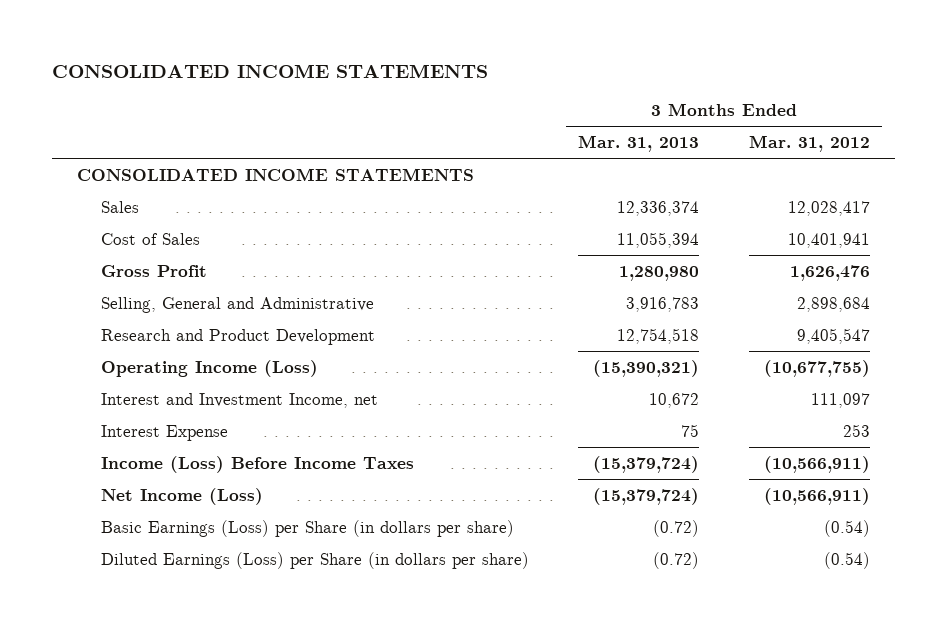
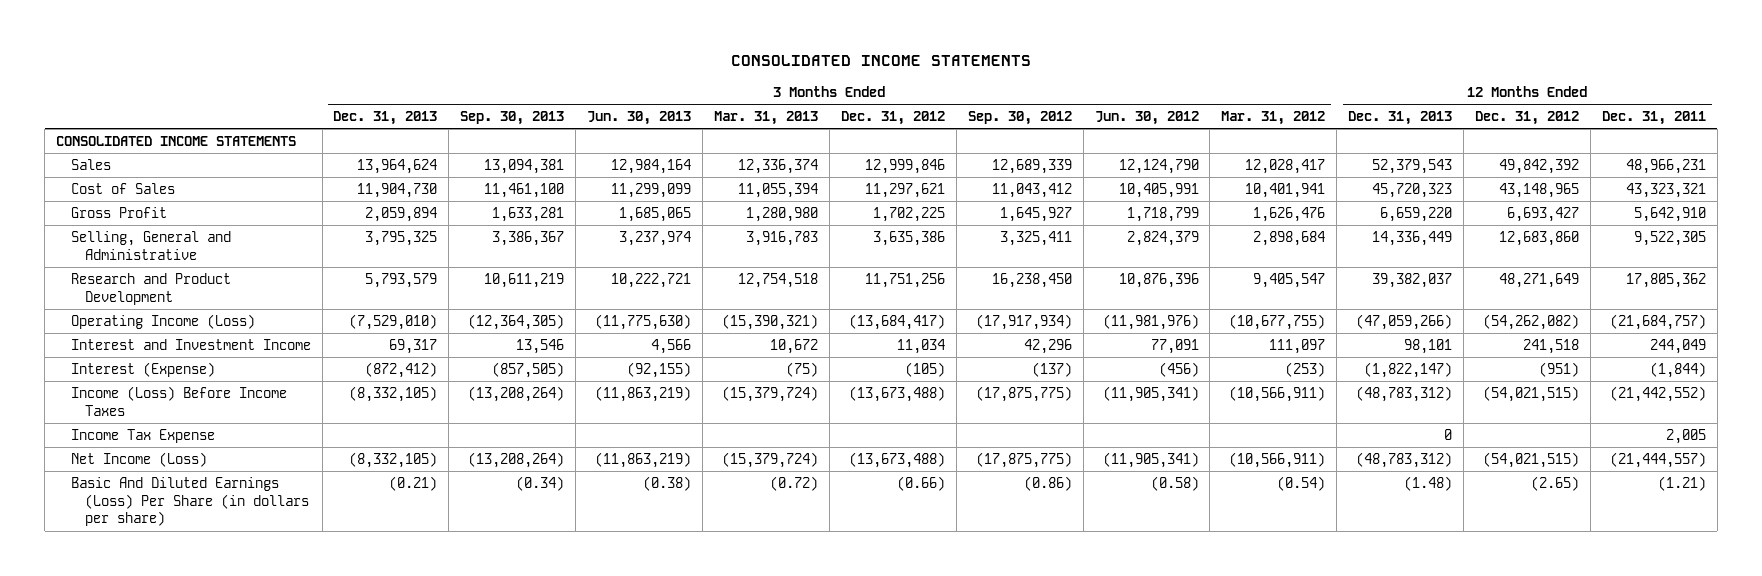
- | 3 Months Ended Mar. 31, 2013 | 3 Months Ended Mar. 31, 2012
+ | 3 Months Ended Dec. 31, 2013 | 3 Months Ended Sep. 30, 2013 | 3 Months Ended Jun. 30, 2013 | 3 Months Ended Mar. 31, 2013 | 3 Months Ended Dec. 31, 2012 | 3 Months Ended Sep. 30, 2012 | 3 Months Ended Jun. 30, 2012 | 3 Months Ended Mar. 31, 2012 | 12 Months Ended Dec. 31, 2013 | 12 Months Ended Dec. 31, 2012 | 12 Months Ended Dec. 31, 2011
- Interest and Investment Income, net | 10,672 | 111,097
- Interest Expense | 75 | 253
+ Interest and Investment Income | 69,317 | 13,546 | 4,566 | 10,672 | 11,034 | 42,296 | 77,091 | 111,097 | 98,101 | 241,518 | 244,049
+ Interest (Expense) | (872,412) | (857,505) | (92,155) | (75) | (105) | (137) | (456) | (253) | (1,822,147) | (951) | (1,844)
+ Income Tax Expense | | | | | | | | | 0 | | 2,005
- Basic Earnings (Loss) per Share (in dollars per share) | (0.72) | (0.54)
- Diluted Earnings (Loss) per Share (in dollars per share) | (0.72) | (0.54)
+ Basic And Diluted Earnings (Loss) Per Share (in dollars per share) | (0.21) | (0.34) | (0.38) | (0.72) | (0.66) | (0.86) | (0.58) | (0.54) | (1.48) | (2.65) | (1.21)

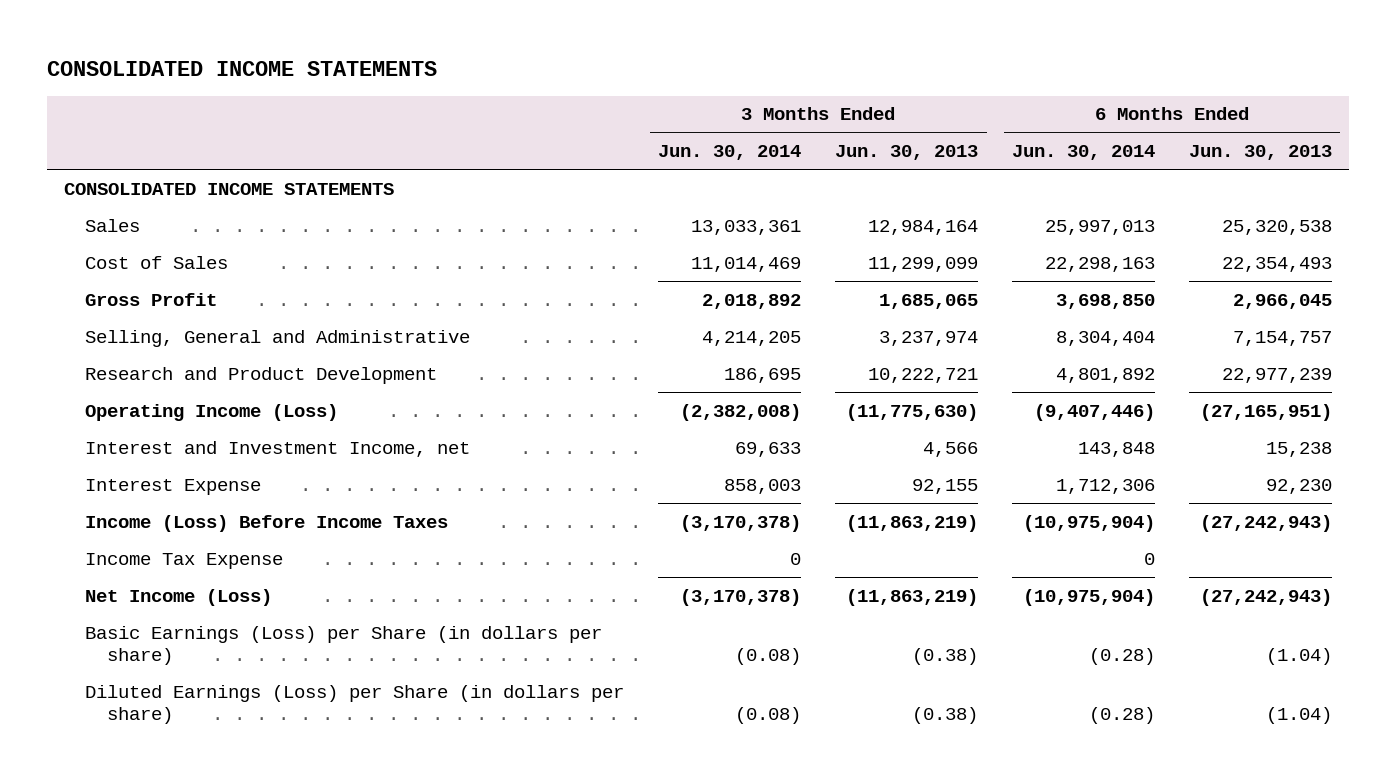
- | 3 Months Ended Dec. 31, 2013 | 3 Months Ended Sep. 30, 2013 | 3 Months Ended Jun. 30, 2013 | 3 Months Ended Mar. 31, 2013 | 3 Months Ended Dec. 31, 2012 | 3 Months Ended Sep. 30, 2012 | 3 Months Ended Jun. 30, 2012 | 3 Months Ended Mar. 31, 2012 | 12 Months Ended Dec. 31, 2013 | 12 Months Ended Dec. 31, 2012 | 12 Months Ended Dec. 31, 2011
+ | 3 Months Ended Jun. 30, 2014 | 3 Months Ended Jun. 30, 2013 | 6 Months Ended Jun. 30, 2014 | 6 Months Ended Jun. 30, 2013
- Interest and Investment Income | 69,317 | 13,546 | 4,566 | 10,672 | 11,034 | 42,296 | 77,091 | 111,097 | 98,101 | 241,518 | 244,049
- Interest (Expense) | (872,412) | (857,505) | (92,155) | (75) | (105) | (137) | (456) | (253) | (1,822,147) | (951) | (1,844)
+ Interest and Investment Income, net | 69,633 | 4,566 | 143,848 | 15,238
+ Interest Expense | 858,003 | 92,155 | 1,712,306 | 92,230
- Basic And Diluted Earnings (Loss) Per Share (in dollars per share) | (0.21) | (0.34) | (0.38) | (0.72) | (0.66) | (0.86) | (0.58) | (0.54) | (1.48) | (2.65) | (1.21)
+ Basic Earnings (Loss) per Share (in dollars per share) | (0.08) | (0.38) | (0.28) | (1.04)
+ Diluted Earnings (Loss) per Share (in dollars per share) | (0.08) | (0.38) | (0.28) | (1.04)

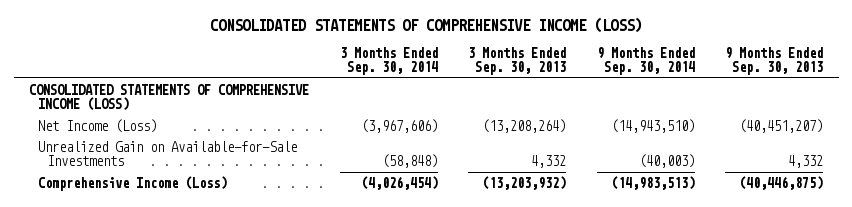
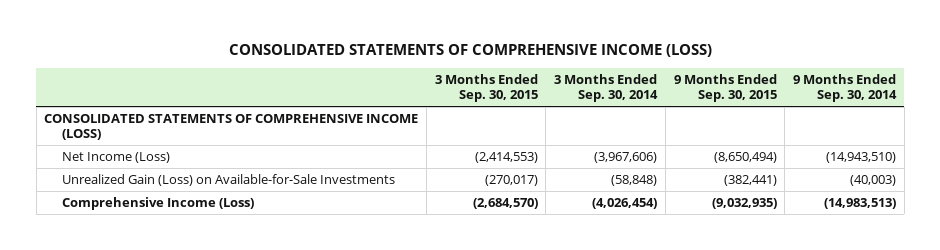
- | 3 Months Ended Sep. 30, 2014 | 3 Months Ended Sep. 30, 2013 | 9 Months Ended Sep. 30, 2014 | 9 Months Ended Sep. 30, 2013
+ | 3 Months Ended Sep. 30, 2015 | 3 Months Ended Sep. 30, 2014 | 9 Months Ended Sep. 30, 2015 | 9 Months Ended Sep. 30, 2014
- Unrealized Gain on Available-for-Sale Investments | (58,848) | 4,332 | (40,003) | 4,332
+ Unrealized Gain (Loss) on Available-for-Sale Investments | (270,017) | (58,848) | (382,441) | (40,003)

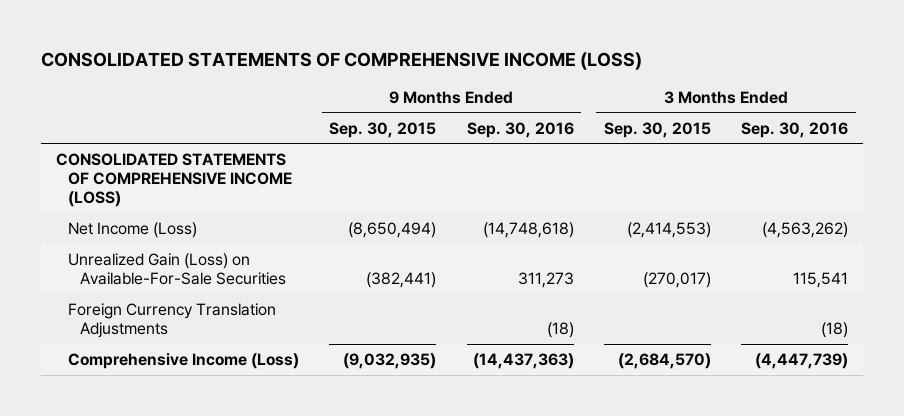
- | 3 Months Ended Sep. 30, 2015 | 3 Months Ended Sep. 30, 2014 | 9 Months Ended Sep. 30, 2015 | 9 Months Ended Sep. 30, 2014
+ | 9 Months Ended Sep. 30, 2015 | 9 Months Ended Sep. 30, 2016 | 3 Months Ended Sep. 30, 2015 | 3 Months Ended Sep. 30, 2016
- Unrealized Gain (Loss) on Available-for-Sale Investments | (270,017) | (58,848) | (382,441) | (40,003)
+ Unrealized Gain (Loss) on Available-For-Sale Securities | (382,441) | 311,273 | (270,017) | 115,541
+ Foreign Currency Translation Adjustments | | (18) | | (18)

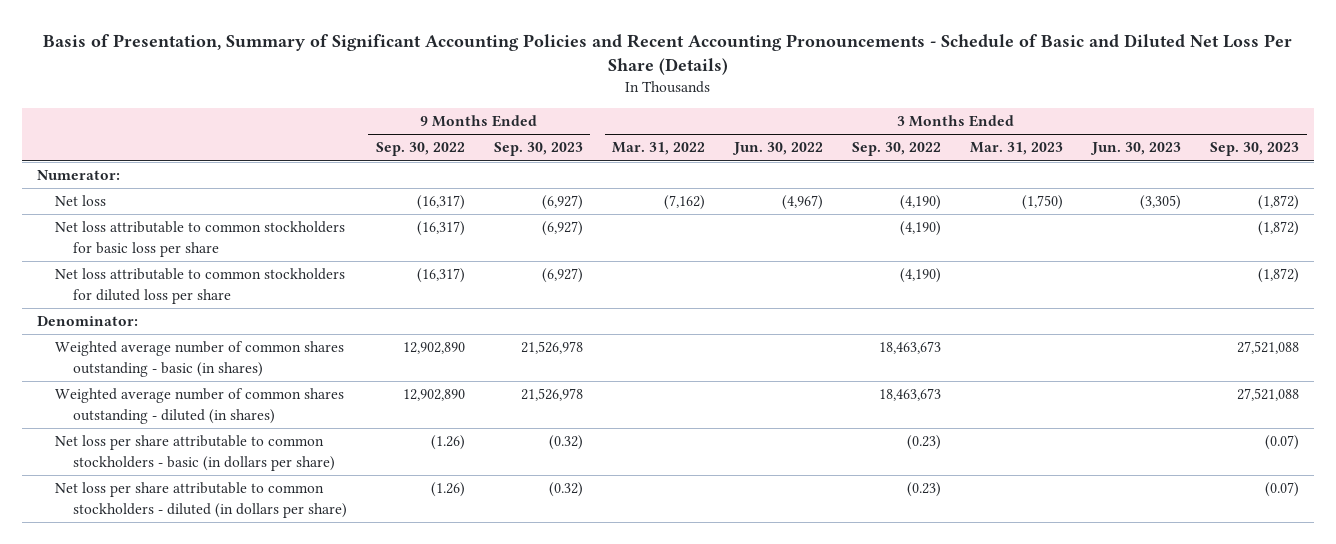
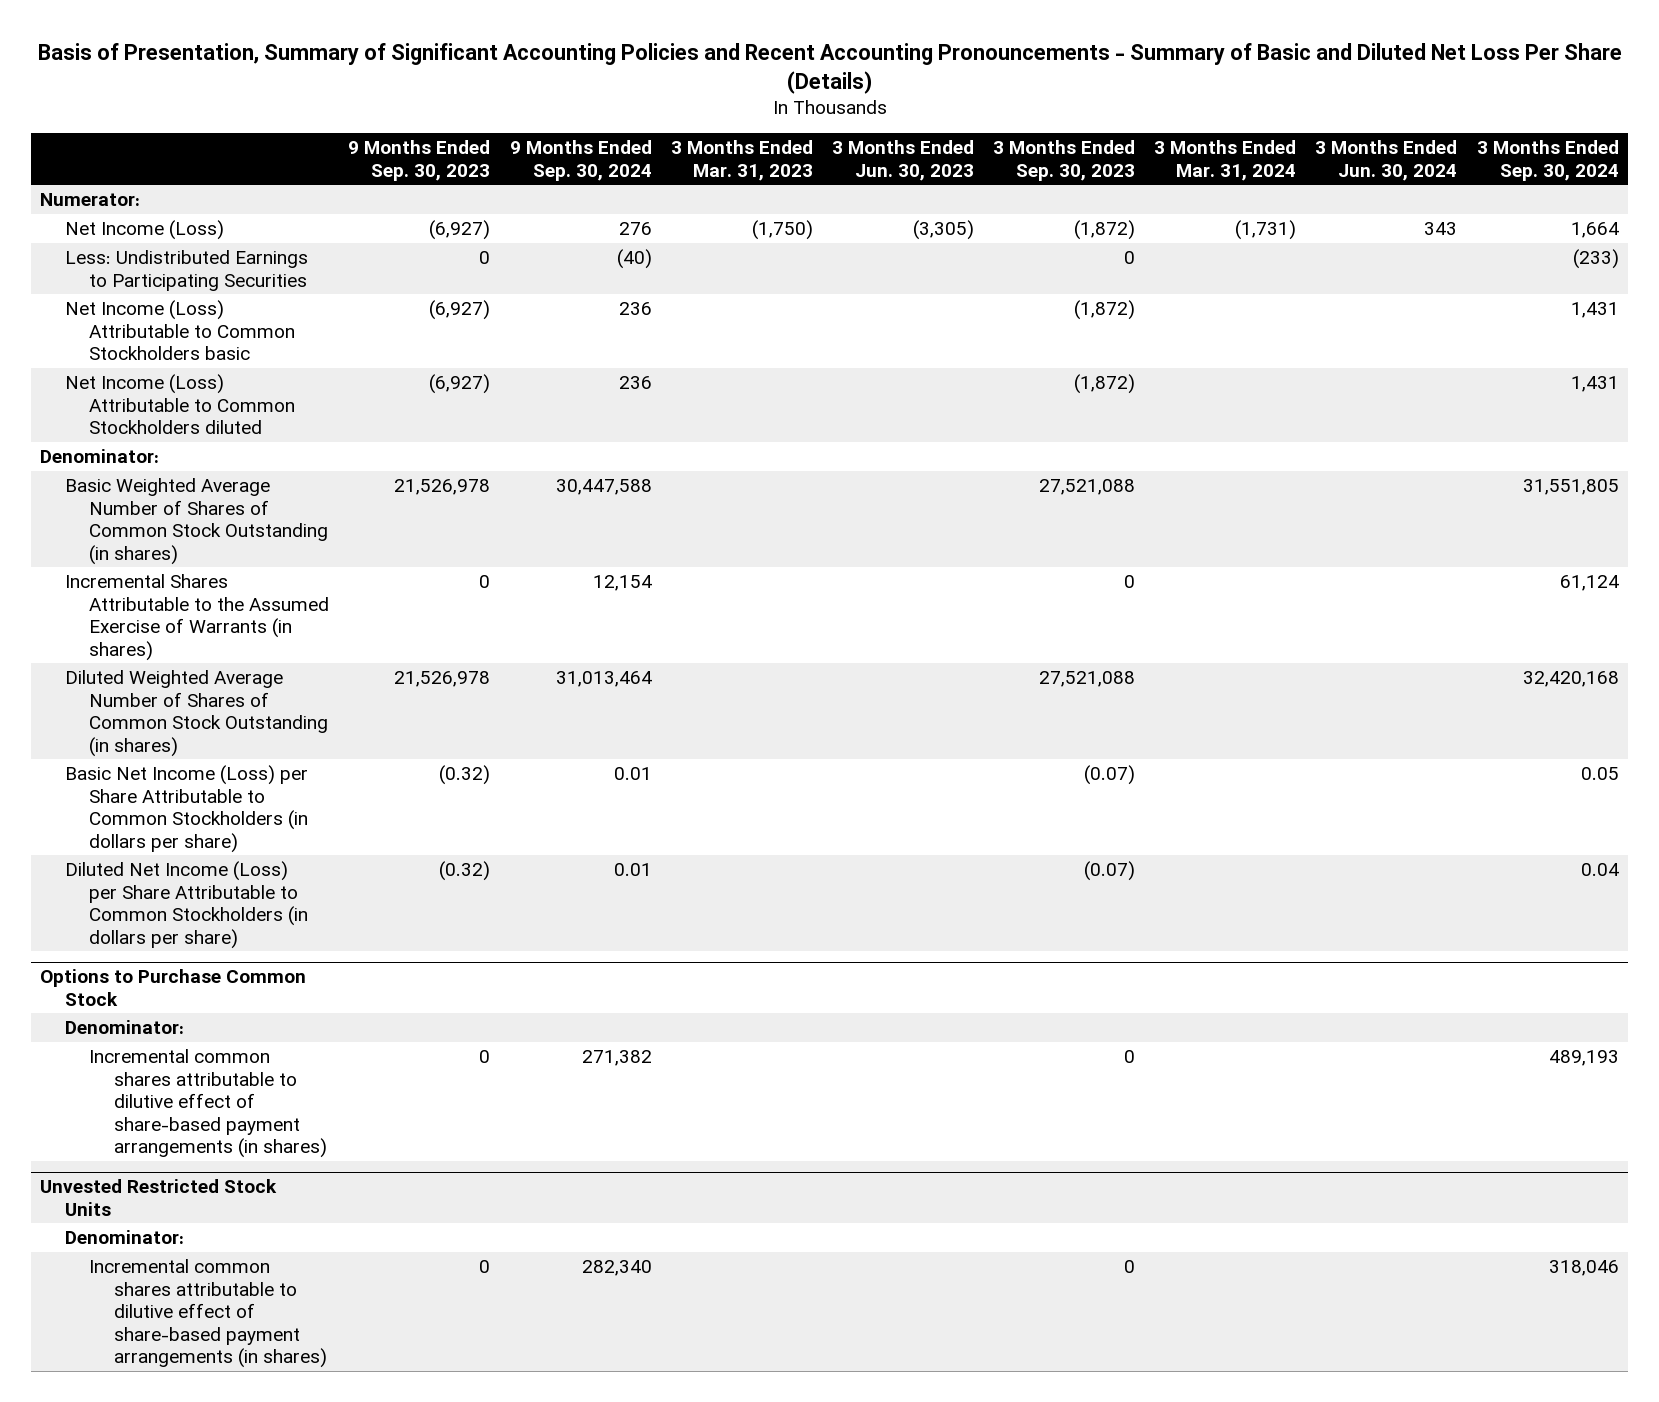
- Basis of Presentation, Summary of Significant Accounting Policies and Recent Accounting Pronouncements - Schedule of Basic and Diluted Net Loss Per Share (Details)
+ Basis of Presentation, Summary of Significant Accounting Policies and Recent Accounting Pronouncements - Summary of Basic and Diluted Net Loss Per Share (Details)
- | 9 Months Ended Sep. 30, 2022 | 9 Months Ended Sep. 30, 2023 | 3 Months Ended Mar. 31, 2022 | 3 Months Ended Jun. 30, 2022 | 3 Months Ended Sep. 30, 2022 | 3 Months Ended Mar. 31, 2023 | 3 Months Ended Jun. 30, 2023 | 3 Months Ended Sep. 30, 2023
+ | 9 Months Ended Sep. 30, 2023 | 9 Months Ended Sep. 30, 2024 | 3 Months Ended Mar. 31, 2023 | 3 Months Ended Jun. 30, 2023 | 3 Months Ended Sep. 30, 2023 | 3 Months Ended Mar. 31, 2024 | 3 Months Ended Jun. 30, 2024 | 3 Months Ended Sep. 30, 2024
- Net loss | (16,317) | (6,927) | (7,162) | (4,967) | (4,190) | (1,750) | (3,305) | (1,872)
- Net loss attributable to common stockholders for basic loss per share | (16,317) | (6,927) | | | (4,190) | | | (1,872)
- Net loss attributable to common stockholders for diluted loss per share | (16,317) | (6,927) | | | (4,190) | | | (1,872)
+ Net Income (Loss) | (6,927) | 276 | (1,750) | (3,305) | (1,872) | (1,731) | 343 | 1,664
+ Less: Undistributed Earnings to Participating Securities | 0 | (40) | | | 0 | | | (233)
+ Net Income (Loss) Attributable to Common Stockholders basic | (6,927) | 236 | | | (1,872) | | | 1,431
+ Net Income (Loss) Attributable to Common Stockholders diluted | (6,927) | 236 | | | (1,872) | | | 1,431
- Weighted average number of common shares outstanding - basic (in shares) | 12,902,890 | 21,526,978 | | | 18,463,673 | | | 27,521,088
- Weighted average number of common shares outstanding - diluted (in shares) | 12,902,890 | 21,526,978 | | | 18,463,673 | | | 27,521,088
- Net loss per share attributable to common stockholders - basic (in dollars per share) | (1.26) | (0.32) | | | (0.23) | | | (0.07)
- Net loss per share attributable to common stockholders - diluted (in dollars per share) | (1.26) | (0.32) | | | (0.23) | | | (0.07)
+ Basic Weighted Average Number of Shares of Common Stock Outstanding (in shares) | 21,526,978 | 30,447,588 | | | 27,521,088 | | | 31,551,805
+ Incremental Shares Attributable to the Assumed Exercise of Warrants (in shares) | 0 | 12,154 | | | 0 | | | 61,124
+ Diluted Weighted Average Number of Shares of Common Stock Outstanding (in shares) | 21,526,978 | 31,013,464 | | | 27,521,088 | | | 32,420,168
+ Basic Net Income (Loss) per Share Attributable to Common Stockholders (in dollars per share) | (0.32) | 0.01 | | | (0.07) | | | 0.05
+ Diluted Net Income (Loss) per Share Attributable to Common Stockholders (in dollars per share) | (0.32) | 0.01 | | | (0.07) | | | 0.04
+ Options to Purchase Common Stock
+ Denominator:
+ Incremental common shares attributable to dilutive effect of share-based payment arrangements (in shares) | 0 | 271,382 | | | 0 | | | 489,193
+ Unvested Restricted Stock Units
+ Denominator:
+ Incremental common shares attributable to dilutive effect of share-based payment arrangements (in shares) | 0 | 282,340 | | | 0 | | | 318,046

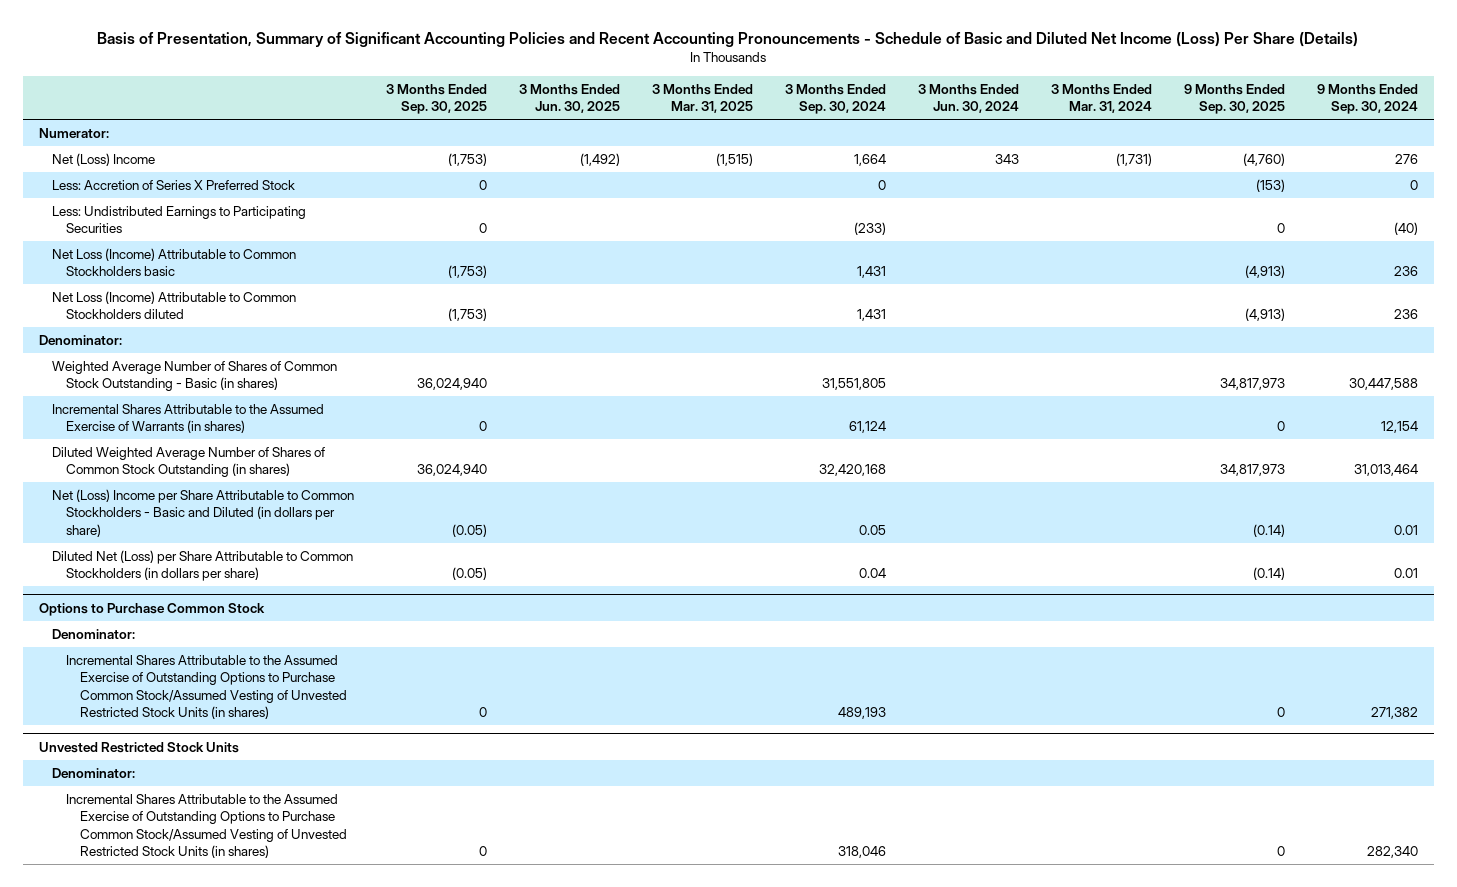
- Basis of Presentation, Summary of Significant Accounting Policies and Recent Accounting Pronouncements - Summary of Basic and Diluted Net Loss Per Share (Details)
+ Basis of Presentation, Summary of Significant Accounting Policies and Recent Accounting Pronouncements - Schedule of Basic and Diluted Net Income (Loss) Per Share (Details)
- | 9 Months Ended Sep. 30, 2023 | 9 Months Ended Sep. 30, 2024 | 3 Months Ended Mar. 31, 2023 | 3 Months Ended Jun. 30, 2023 | 3 Months Ended Sep. 30, 2023 | 3 Months Ended Mar. 31, 2024 | 3 Months Ended Jun. 30, 2024 | 3 Months Ended Sep. 30, 2024
+ | 3 Months Ended Sep. 30, 2025 | 3 Months Ended Jun. 30, 2025 | 3 Months Ended Mar. 31, 2025 | 3 Months Ended Sep. 30, 2024 | 3 Months Ended Jun. 30, 2024 | 3 Months Ended Mar. 31, 2024 | 9 Months Ended Sep. 30, 2025 | 9 Months Ended Sep. 30, 2024
- Net Income (Loss) | (6,927) | 276 | (1,750) | (3,305) | (1,872) | (1,731) | 343 | 1,664
+ Net (Loss) Income | (1,753) | (1,492) | (1,515) | 1,664 | 343 | (1,731) | (4,760) | 276
+ Less: Accretion of Series X Preferred Stock | 0 | | | 0 | | | (153) | 0
- Net Income (Loss) Attributable to Common Stockholders basic | (6,927) | 236 | | | (1,872) | | | 1,431
- Net Income (Loss) Attributable to Common Stockholders diluted | (6,927) | 236 | | | (1,872) | | | 1,431
+ Net Loss (Income) Attributable to Common Stockholders basic | (1,753) | | | 1,431 | | | (4,913) | 236
+ Net Loss (Income) Attributable to Common Stockholders diluted | (1,753) | | | 1,431 | | | (4,913) | 236
- Basic Weighted Average Number of Shares of Common Stock Outstanding (in shares) | 21,526,978 | 30,447,588 | | | 27,521,088 | | | 31,551,805
+ Weighted Average Number of Shares of Common Stock Outstanding - Basic (in shares) | 36,024,940 | | | 31,551,805 | | | 34,817,973 | 30,447,588
- Basic Net Income (Loss) per Share Attributable to Common Stockholders (in dollars per share) | (0.32) | 0.01 | | | (0.07) | | | 0.05
- Diluted Net Income (Loss) per Share Attributable to Common Stockholders (in dollars per share) | (0.32) | 0.01 | | | (0.07) | | | 0.04
+ Net (Loss) Income per Share Attributable to Common Stockholders - Basic and Diluted (in dollars per share) | (0.05) | | | 0.05 | | | (0.14) | 0.01
+ Diluted Net (Loss) per Share Attributable to Common Stockholders (in dollars per share) | (0.05) | | | 0.04 | | | (0.14) | 0.01
@ Options to Purchase Common Stock
- Incremental common shares attributable to dilutive effect of share-based payment arrangements (in shares) | 0 | 271,382 | | | 0 | | | 489,193
+ Incremental Shares Attributable to the Assumed Exercise of Outstanding Options to Purchase Common Stock/Assumed Vesting of Unvested Restricted Stock Units (in shares) | 0 | | | 489,193 | | | 0 | 271,382
@ Unvested Restricted Stock Units
- Incremental common shares attributable to dilutive effect of share-based payment arrangements (in shares) | 0 | 282,340 | | | 0 | | | 318,046
+ Incremental Shares Attributable to the Assumed Exercise of Outstanding Options to Purchase Common Stock/Assumed Vesting of Unvested Restricted Stock Units (in shares) | 0 | | | 318,046 | | | 0 | 282,340

